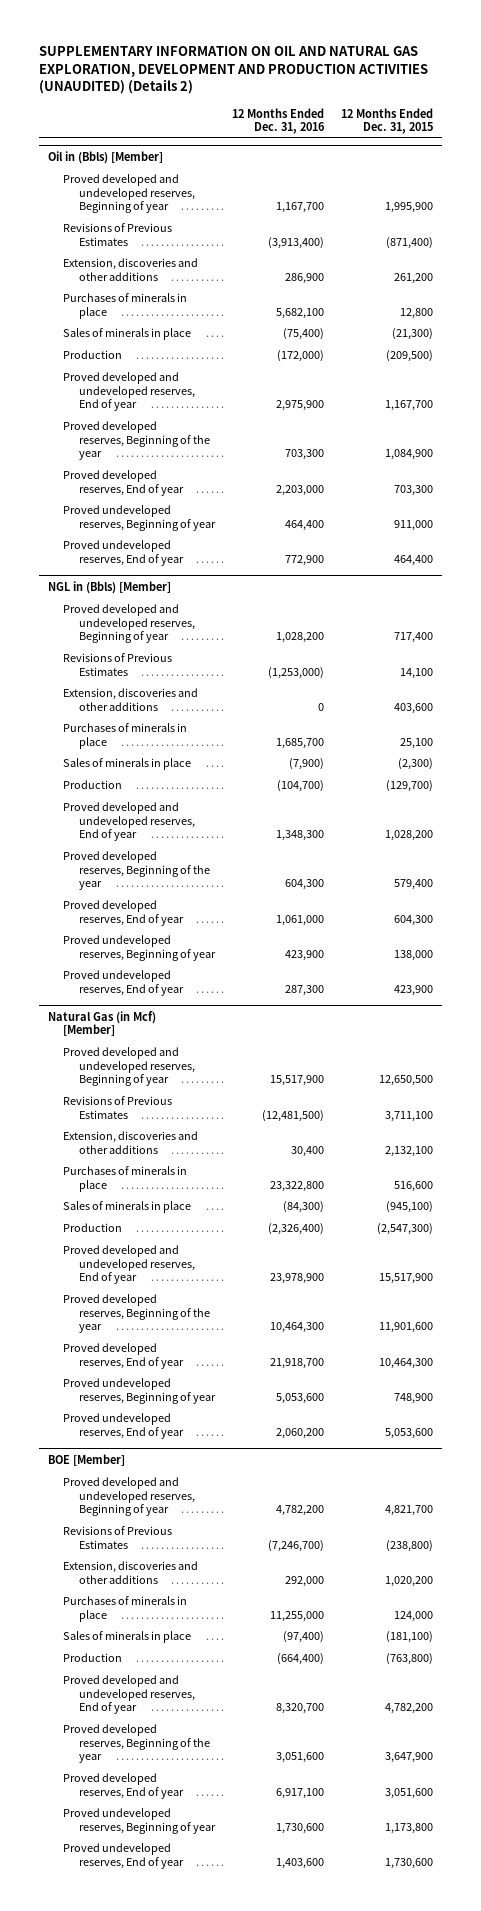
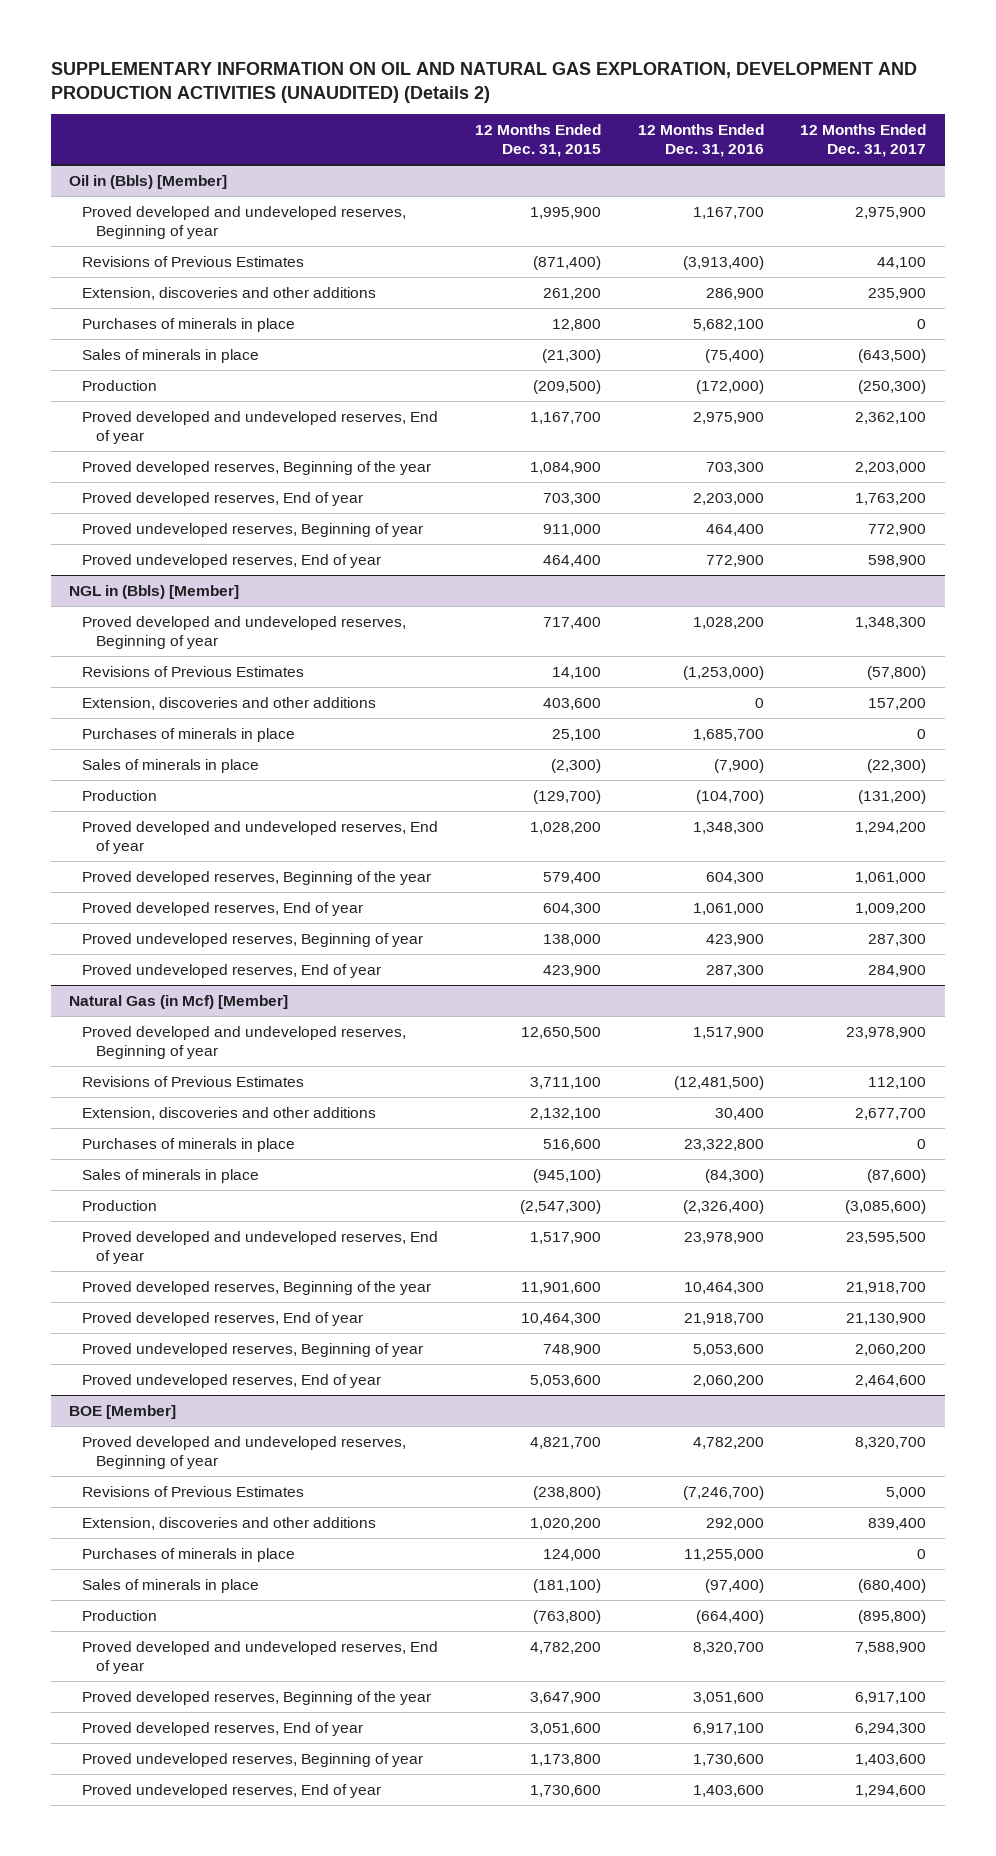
- | 12 Months Ended Dec. 31, 2016 | 12 Months Ended Dec. 31, 2015
+ | 12 Months Ended Dec. 31, 2015 | 12 Months Ended Dec. 31, 2016 | 12 Months Ended Dec. 31, 2017
@ Natural Gas (in Mcf) [Member]
- Proved developed and undeveloped reserves, Beginning of year | 15,517,900 | 12,650,500
+ Proved developed and undeveloped reserves, Beginning of year | 12,650,500 | 1,517,900 | 23,978,900
- Proved developed and undeveloped reserves, End of year | 23,978,900 | 15,517,900
+ Proved developed and undeveloped reserves, End of year | 1,517,900 | 23,978,900 | 23,595,500

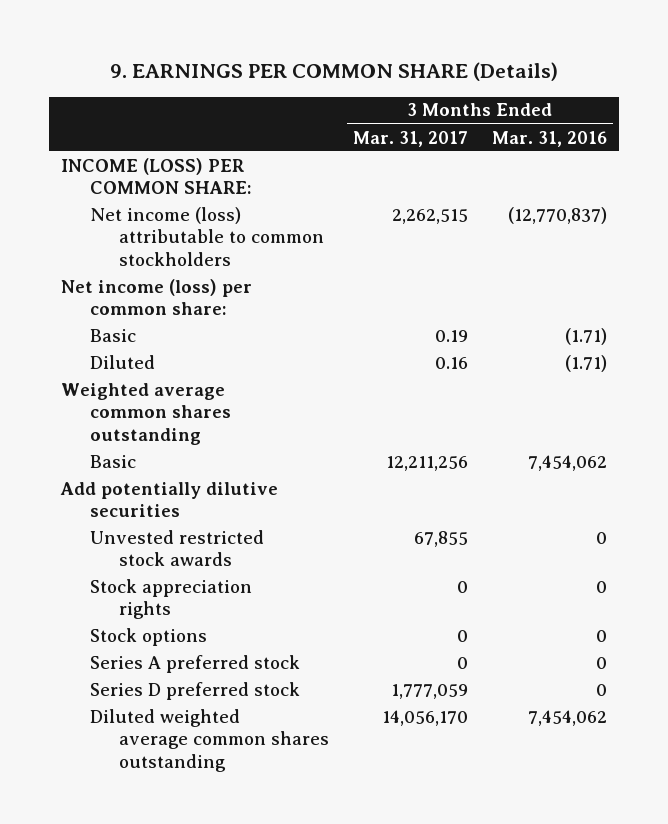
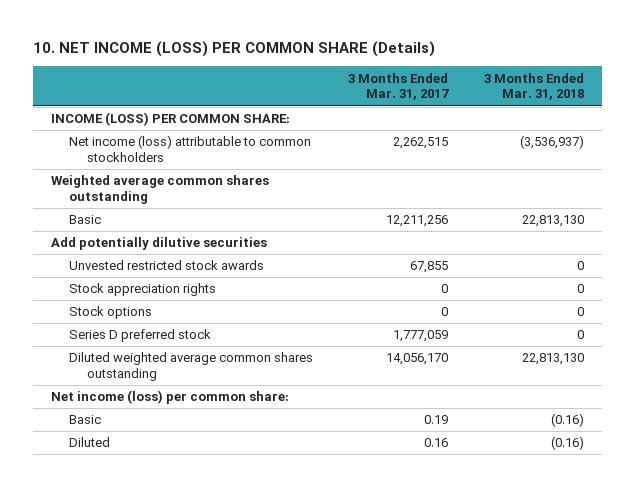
- 9. EARNINGS PER COMMON SHARE (Details)
+ 10. NET INCOME (LOSS) PER COMMON SHARE (Details)
- | 3 Months Ended Mar. 31, 2017 | 3 Months Ended Mar. 31, 2016
+ | 3 Months Ended Mar. 31, 2017 | 3 Months Ended Mar. 31, 2018
- Series A preferred stock | 0 | 0
moved down: Net income (loss) per common share:
moved down: Basic | 0.19 | (0.16)
moved down: Diluted | 0.16 | (0.16)

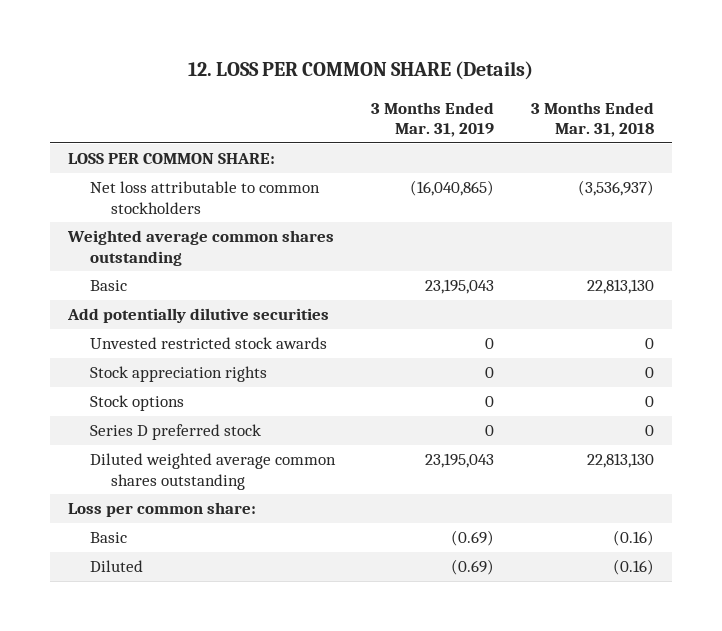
- 10. NET INCOME (LOSS) PER COMMON SHARE (Details)
+ 12. LOSS PER COMMON SHARE (Details)
- | 3 Months Ended Mar. 31, 2017 | 3 Months Ended Mar. 31, 2018
+ | 3 Months Ended Mar. 31, 2019 | 3 Months Ended Mar. 31, 2018
- INCOME (LOSS) PER COMMON SHARE:
- Net income (loss) attributable to common stockholders | 2,262,515 | (3,536,937)
+ LOSS PER COMMON SHARE:
+ Net loss attributable to common stockholders | (16,040,865) | (3,536,937)
- Net income (loss) per common share:
+ Loss per common share:

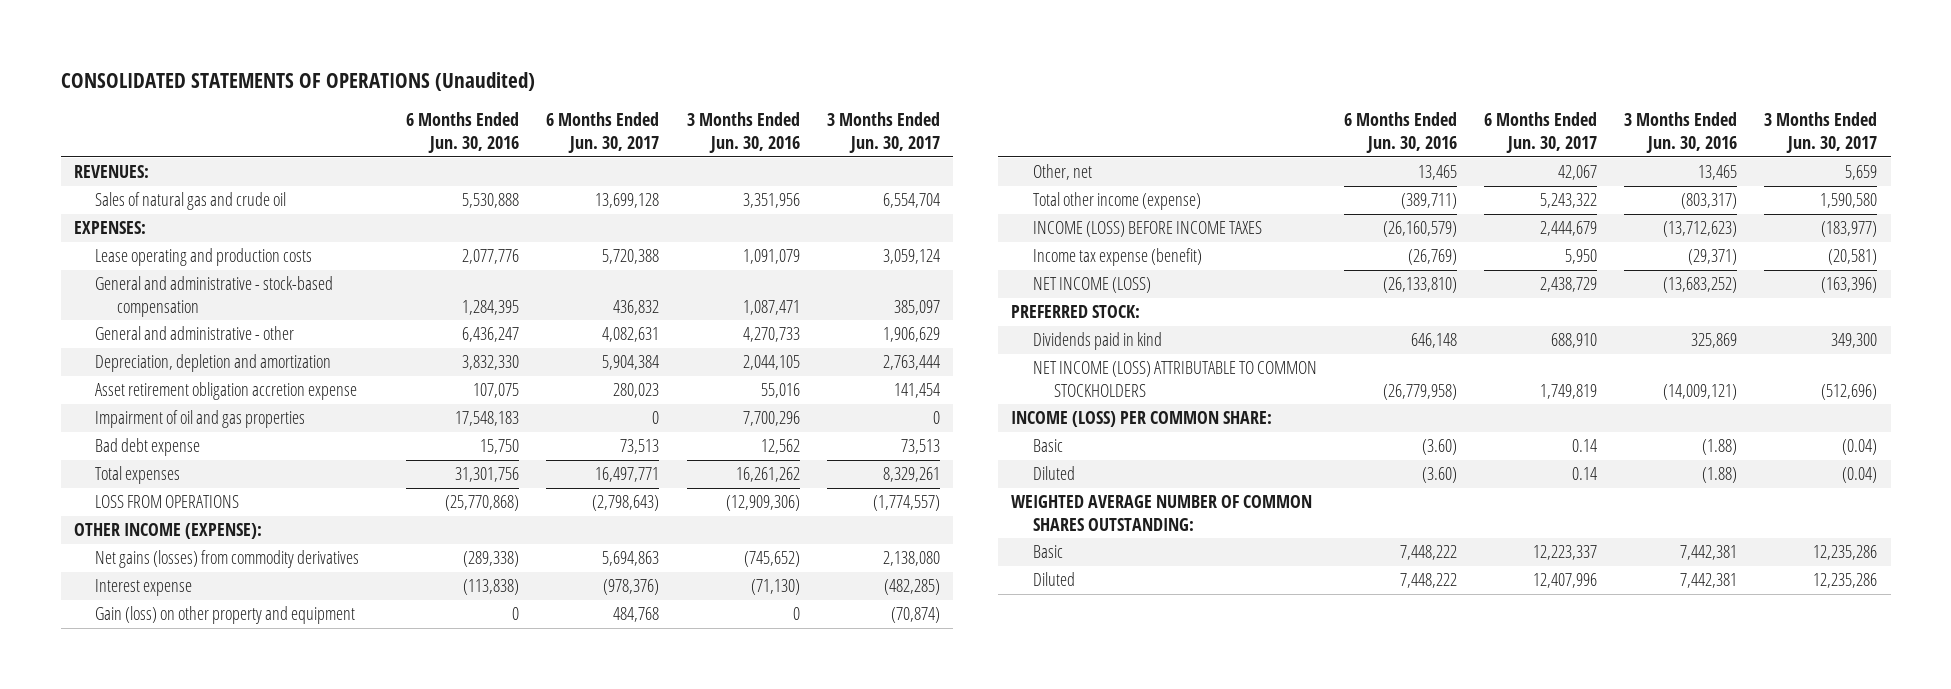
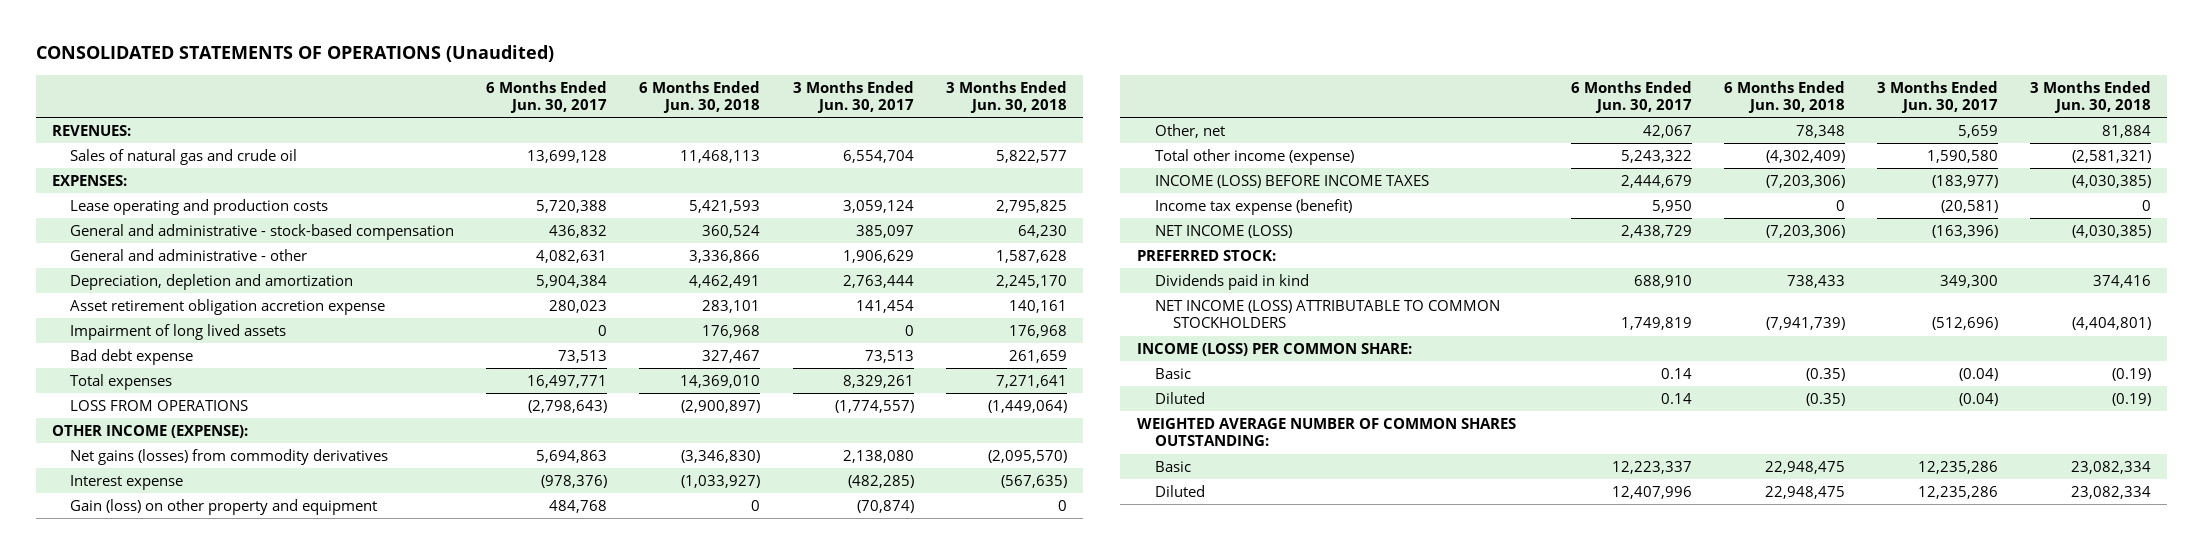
- | 6 Months Ended Jun. 30, 2016 | 6 Months Ended Jun. 30, 2017 | 3 Months Ended Jun. 30, 2016 | 3 Months Ended Jun. 30, 2017
+ | 6 Months Ended Jun. 30, 2017 | 6 Months Ended Jun. 30, 2018 | 3 Months Ended Jun. 30, 2017 | 3 Months Ended Jun. 30, 2018
- Impairment of oil and gas properties | 17,548,183 | 0 | 7,700,296 | 0
+ Impairment of long lived assets | 0 | 176,968 | 0 | 176,968

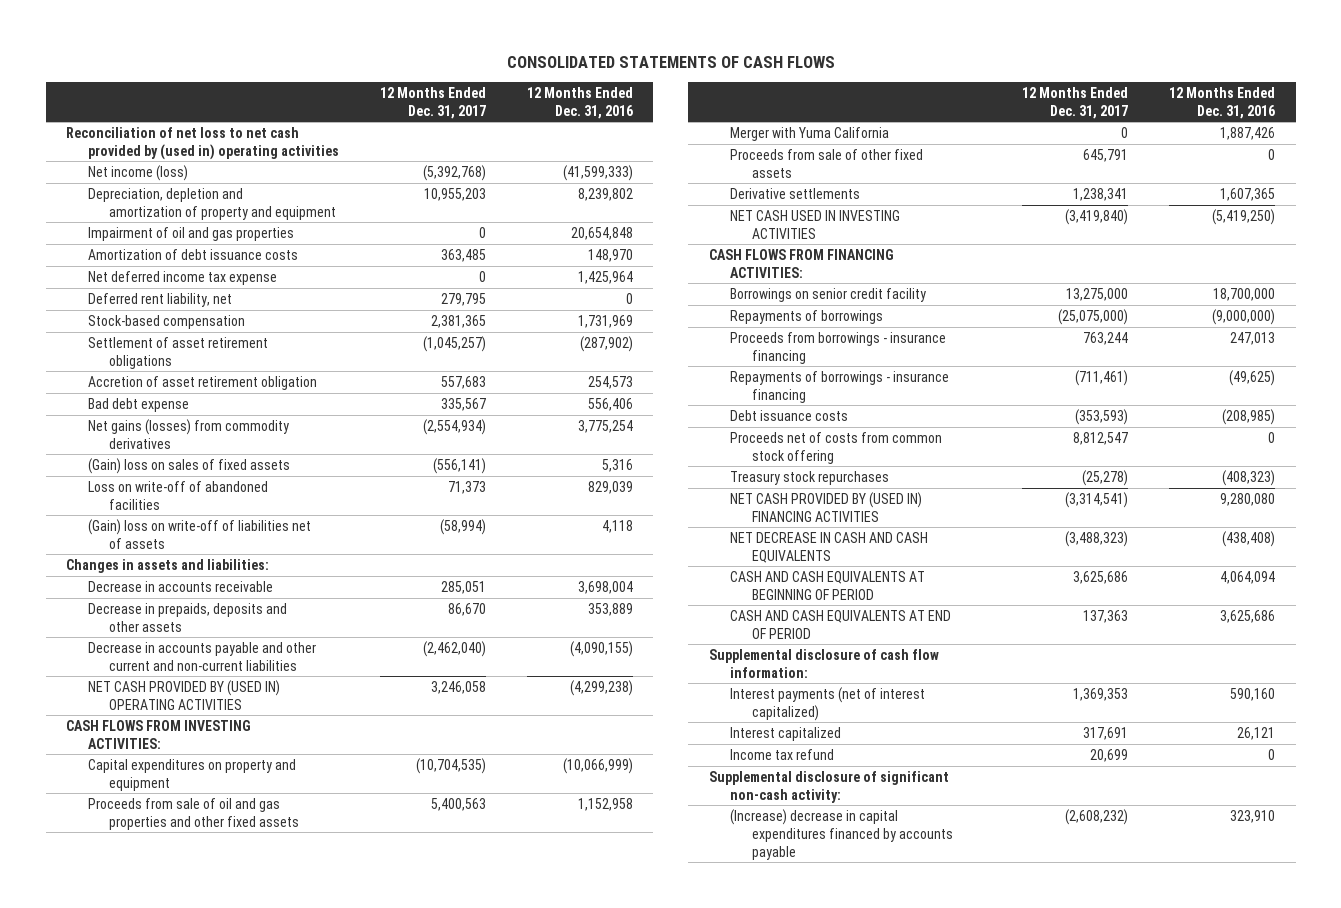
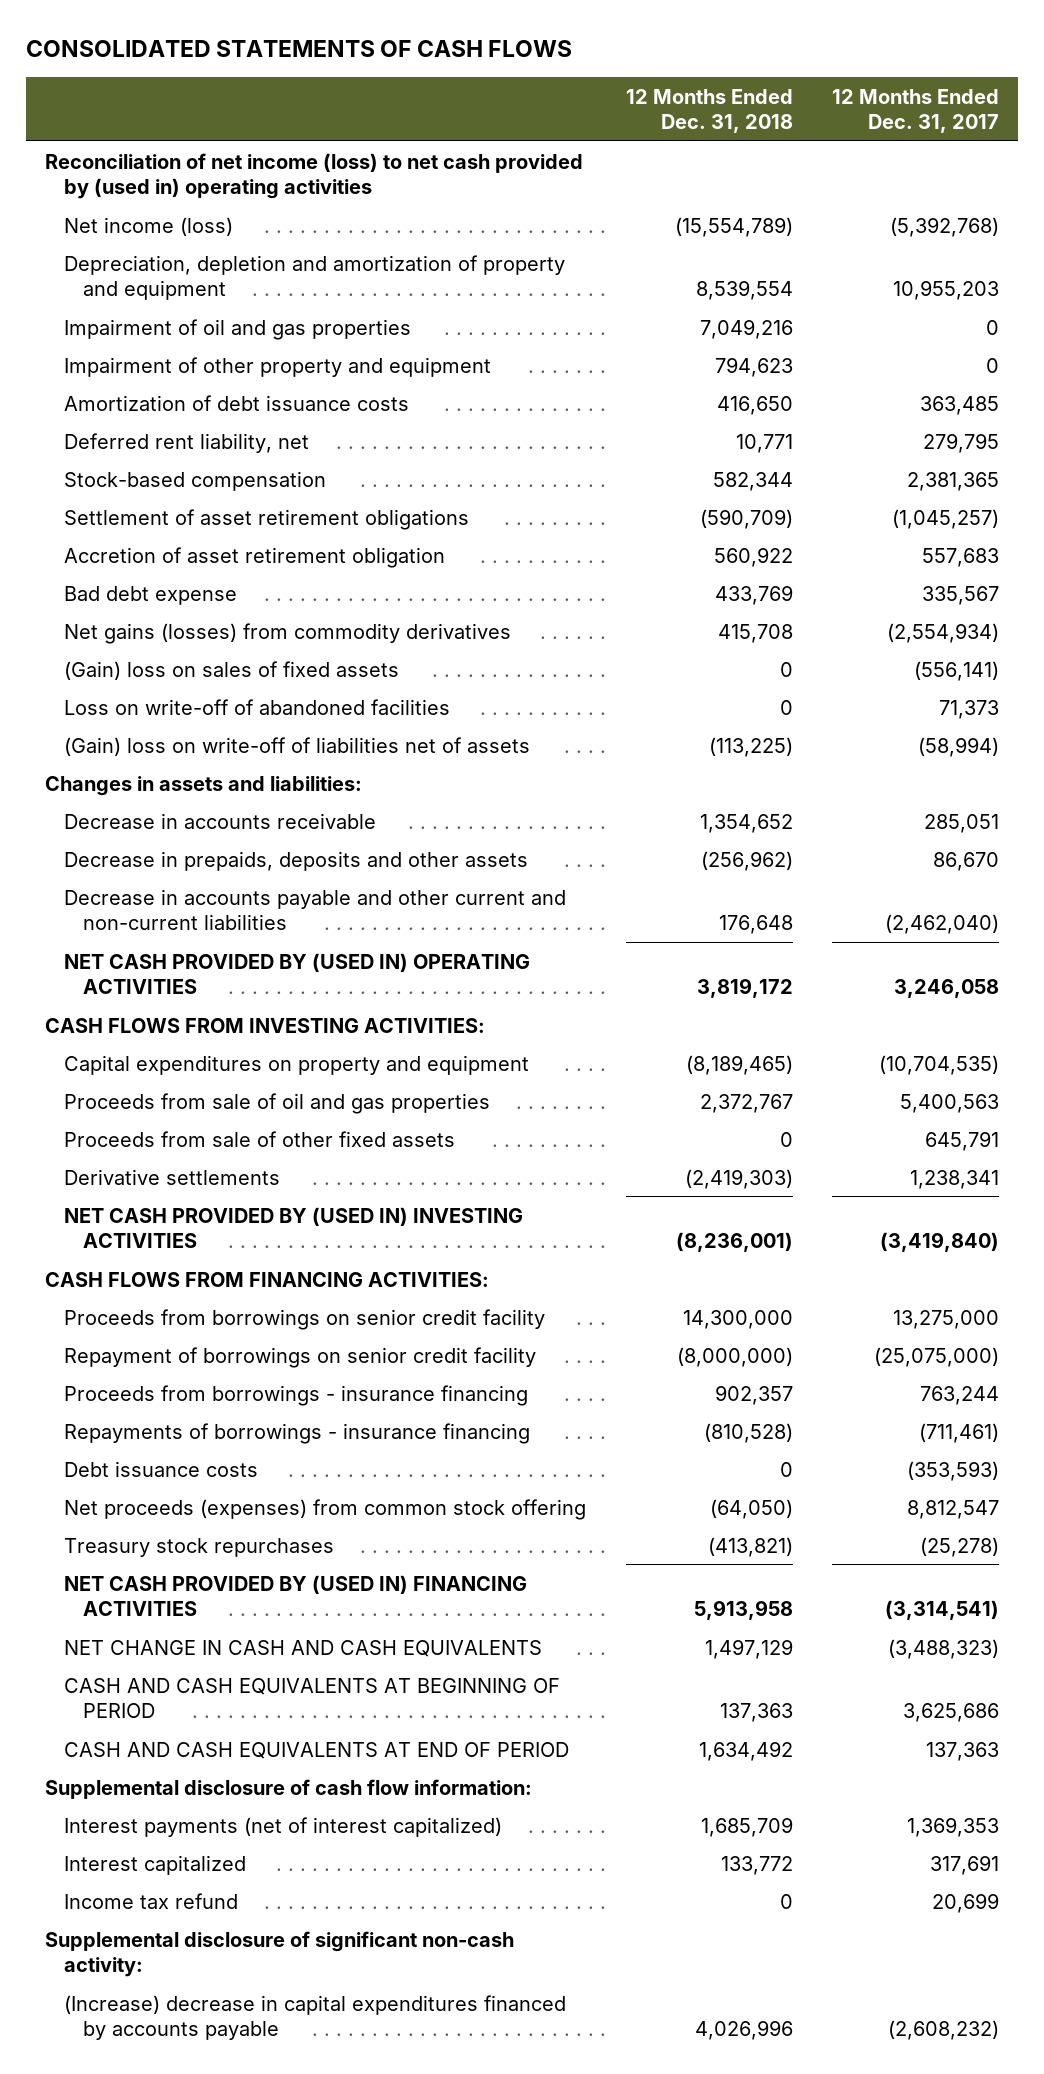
- | 12 Months Ended Dec. 31, 2017 | 12 Months Ended Dec. 31, 2016
+ | 12 Months Ended Dec. 31, 2018 | 12 Months Ended Dec. 31, 2017
- Reconciliation of net loss to net cash provided by (used in) operating activities
+ Reconciliation of net income (loss) to net cash provided by (used in) operating activities
+ Impairment of other property and equipment | 794,623 | 0
- Net deferred income tax expense | 0 | 1,425,964
- Proceeds from sale of oil and gas properties and other fixed assets | 5,400,563 | 1,152,958
- Merger with Yuma California | 0 | 1,887,426
+ Proceeds from sale of oil and gas properties | 2,372,767 | 5,400,563
- NET CASH USED IN INVESTING ACTIVITIES | (3,419,840) | (5,419,250)
+ NET CASH PROVIDED BY (USED IN) INVESTING ACTIVITIES | (8,236,001) | (3,419,840)
- Borrowings on senior credit facility | 13,275,000 | 18,700,000
- Repayments of borrowings | (25,075,000) | (9,000,000)
+ Proceeds from borrowings on senior credit facility | 14,300,000 | 13,275,000
+ Repayment of borrowings on senior credit facility | (8,000,000) | (25,075,000)
- Proceeds net of costs from common stock offering | 8,812,547 | 0
+ Net proceeds (expenses) from common stock offering | (64,050) | 8,812,547
- NET DECREASE IN CASH AND CASH EQUIVALENTS | (3,488,323) | (438,408)
+ NET CHANGE IN CASH AND CASH EQUIVALENTS | 1,497,129 | (3,488,323)

